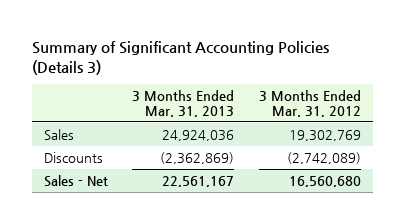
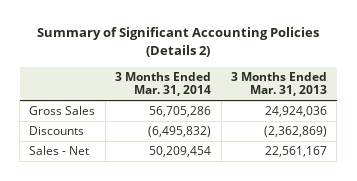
- Summary of Significant Accounting Policies (Details 3)
+ Summary of Significant Accounting Policies (Details 2)
- | 3 Months Ended Mar. 31, 2013 | 3 Months Ended Mar. 31, 2012
+ | 3 Months Ended Mar. 31, 2014 | 3 Months Ended Mar. 31, 2013
- Sales | 24,924,036 | 19,302,769
+ Gross Sales | 56,705,286 | 24,924,036

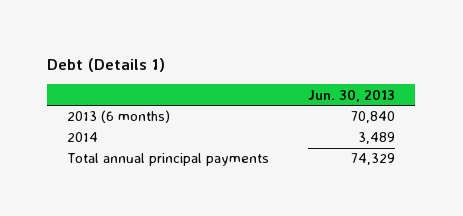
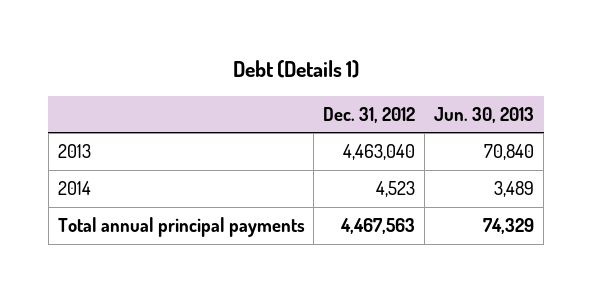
- | Jun. 30, 2013
+ | Dec. 31, 2012 | Jun. 30, 2013
- 2013 (6 months) | 70,840
+ 2013 | 4,463,040 | 70,840

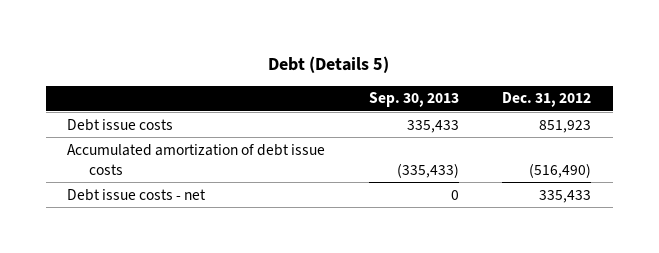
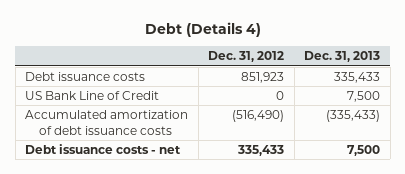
- Debt (Details 5)
+ Debt (Details 4)
- | Sep. 30, 2013 | Dec. 31, 2012
+ | Dec. 31, 2012 | Dec. 31, 2013
- Debt issue costs | 335,433 | 851,923
- Accumulated amortization of debt issue costs | (335,433) | (516,490)
- Debt issue costs - net | 0 | 335,433
+ Debt issuance costs | 851,923 | 335,433
+ US Bank Line of Credit | 0 | 7,500
+ Accumulated amortization of debt issuance costs | (516,490) | (335,433)
+ Debt issuance costs - net | 335,433 | 7,500

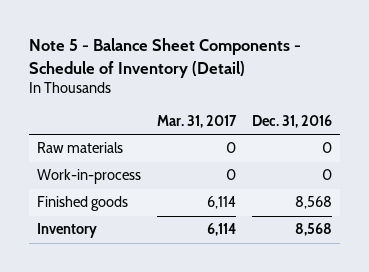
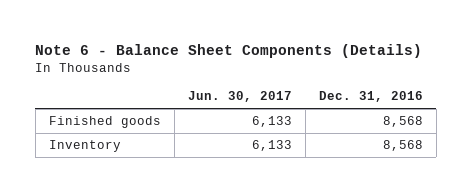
- Note 5 - Balance Sheet Components - Schedule of Inventory (Detail)
+ Note 6 - Balance Sheet Components (Details)
- | Mar. 31, 2017 | Dec. 31, 2016
+ | Jun. 30, 2017 | Dec. 31, 2016
- Raw materials | 0 | 0
- Work-in-process | 0 | 0

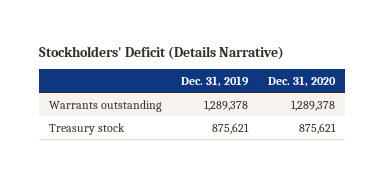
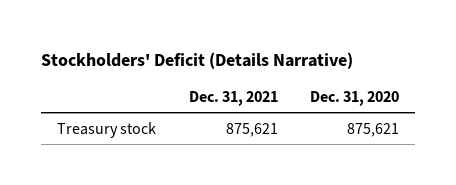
- | Dec. 31, 2019 | Dec. 31, 2020
+ | Dec. 31, 2021 | Dec. 31, 2020
- Warrants outstanding | 1,289,378 | 1,289,378

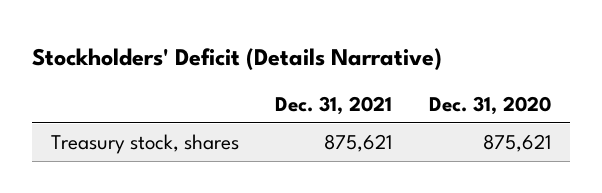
- Treasury stock | 875,621 | 875,621
+ Treasury stock, shares | 875,621 | 875,621

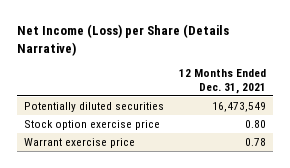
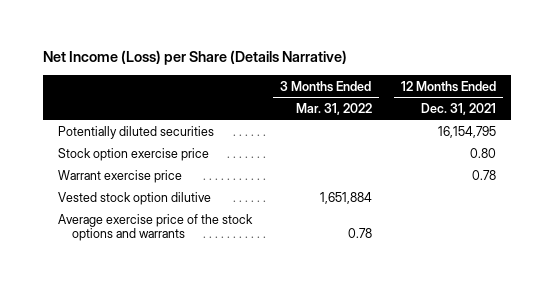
- | 12 Months Ended Dec. 31, 2021
+ | 3 Months Ended Mar. 31, 2022 | 12 Months Ended Dec. 31, 2021
- Potentially diluted securities | 16,473,549
+ Potentially diluted securities | | 16,154,795
+ Vested stock option dilutive | 1,651,884 |
+ Average exercise price of the stock options and warrants | 0.78 |

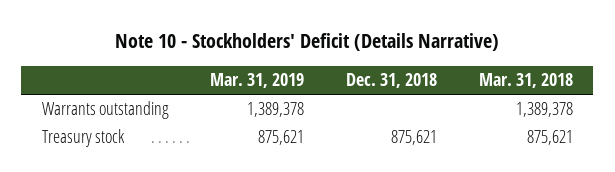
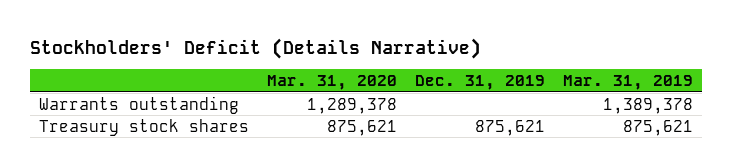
- Note 10 - Stockholders' Deficit (Details Narrative)
+ Stockholders' Deficit (Details Narrative)
- | Mar. 31, 2019 | Dec. 31, 2018 | Mar. 31, 2018
+ | Mar. 31, 2020 | Dec. 31, 2019 | Mar. 31, 2019
- Treasury stock | 875,621 | 875,621 | 875,621
+ Treasury stock shares | 875,621 | 875,621 | 875,621

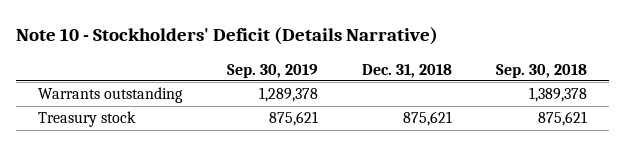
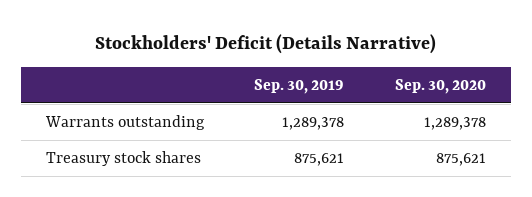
- Note 10 - Stockholders' Deficit (Details Narrative)
+ Stockholders' Deficit (Details Narrative)
- | Sep. 30, 2019 | Dec. 31, 2018 | Sep. 30, 2018
+ | Sep. 30, 2019 | Sep. 30, 2020
- Treasury stock | 875,621 | 875,621 | 875,621
+ Treasury stock shares | 875,621 | 875,621

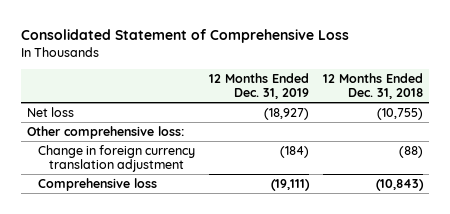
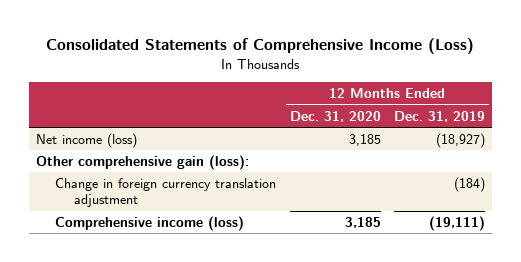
- Consolidated Statement of Comprehensive Loss
+ Consolidated Statements of Comprehensive Income (Loss)
- | 12 Months Ended Dec. 31, 2019 | 12 Months Ended Dec. 31, 2018
+ | 12 Months Ended Dec. 31, 2020 | 12 Months Ended Dec. 31, 2019
- Net loss | (18,927) | (10,755)
- Other comprehensive loss:
+ Net income (loss) | 3,185 | (18,927)
+ Other comprehensive gain (loss):
- Comprehensive loss | (19,111) | (10,843)
+ Comprehensive income (loss) | 3,185 | (19,111)

